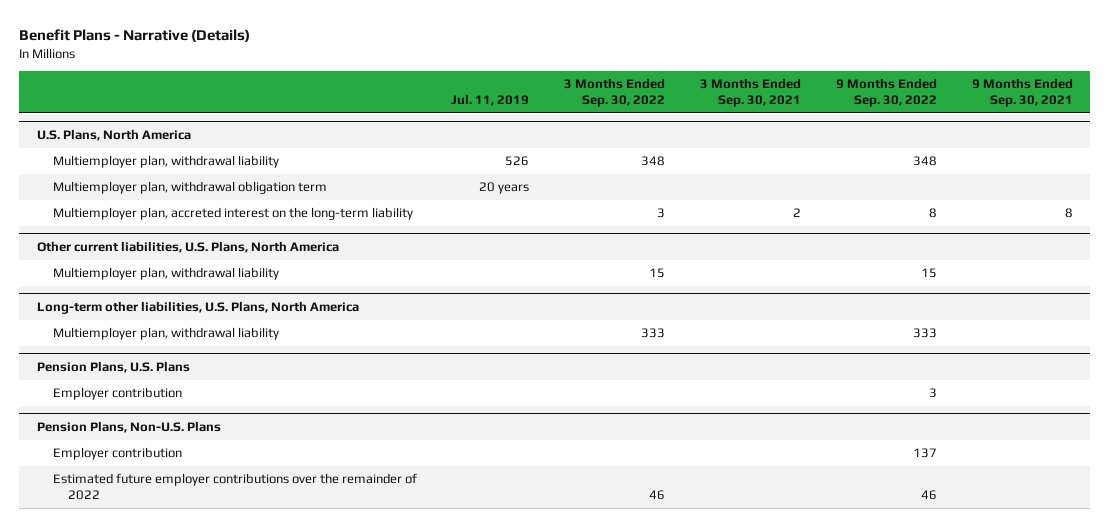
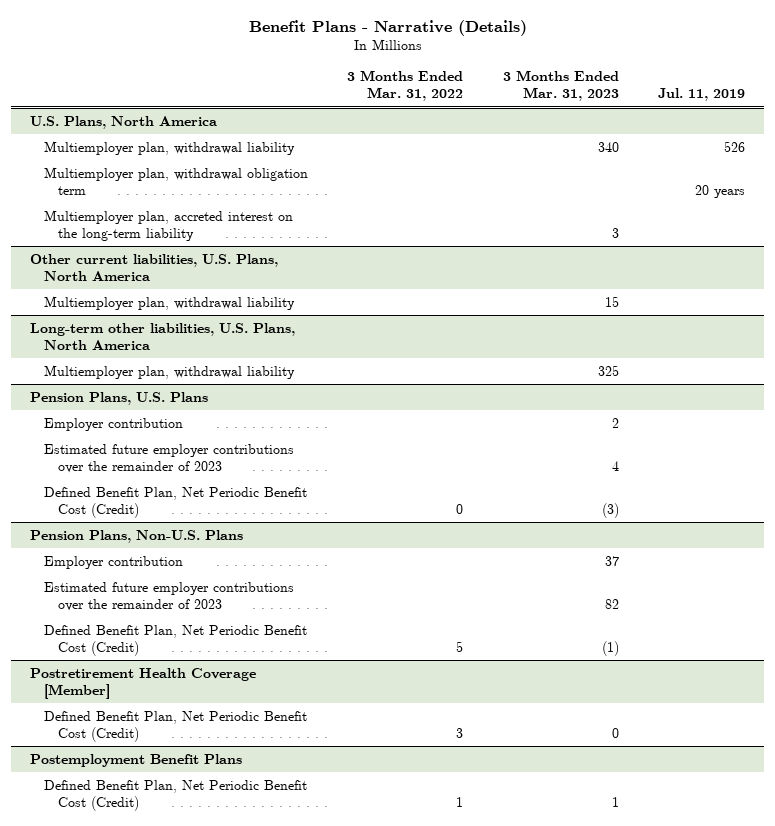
- | Jul. 11, 2019 | 3 Months Ended Sep. 30, 2022 | 3 Months Ended Sep. 30, 2021 | 9 Months Ended Sep. 30, 2022 | 9 Months Ended Sep. 30, 2021
+ | 3 Months Ended Mar. 31, 2022 | 3 Months Ended Mar. 31, 2023 | Jul. 11, 2019
@ Pension Plans, U.S. Plans
+ Estimated future employer contributions over the remainder of 2023 | | 4 |
+ Defined Benefit Plan, Net Periodic Benefit Cost (Credit) | 0 | (3) |
@ Pension Plans, Non-U.S. Plans
- Estimated future employer contributions over the remainder of 2022 | | 46 | | 46 |
+ Estimated future employer contributions over the remainder of 2023 | | 82 |
+ Defined Benefit Plan, Net Periodic Benefit Cost (Credit) | 5 | (1) |
+ Postretirement Health Coverage [Member]
+ Defined Benefit Plan, Net Periodic Benefit Cost (Credit) | 3 | 0 |
+ Postemployment Benefit Plans
+ Defined Benefit Plan, Net Periodic Benefit Cost (Credit) | 1 | 1 |

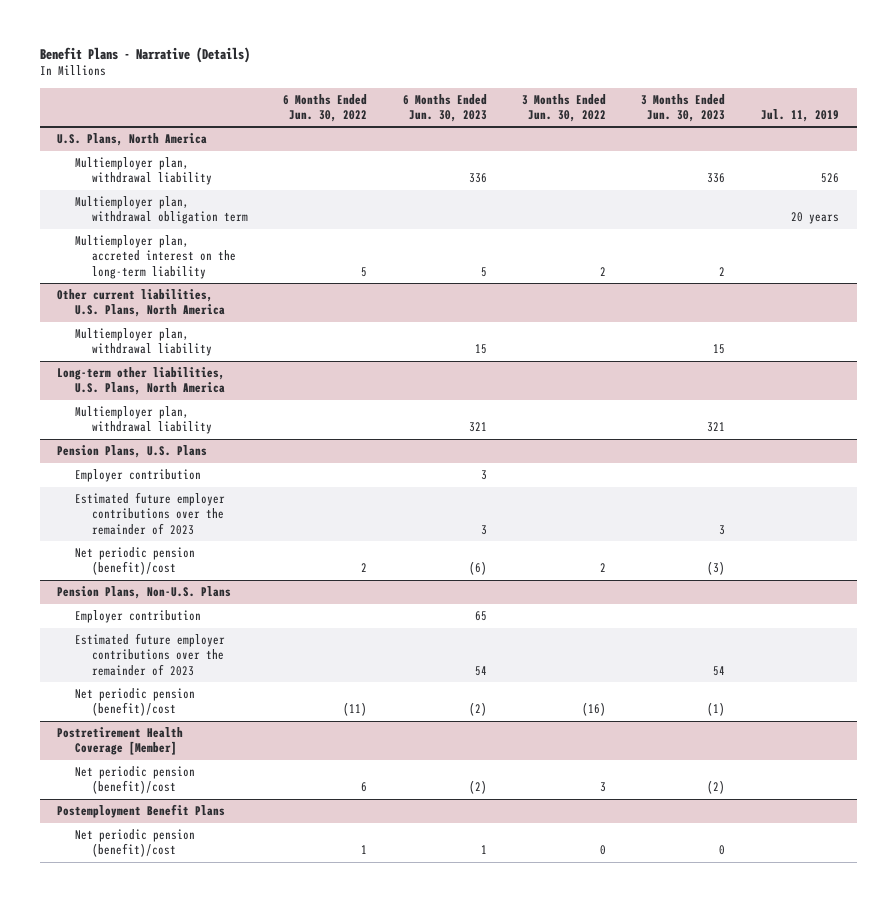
- | 3 Months Ended Mar. 31, 2022 | 3 Months Ended Mar. 31, 2023 | Jul. 11, 2019
+ | 6 Months Ended Jun. 30, 2022 | 6 Months Ended Jun. 30, 2023 | 3 Months Ended Jun. 30, 2022 | 3 Months Ended Jun. 30, 2023 | Jul. 11, 2019
@ Pension Plans, U.S. Plans
- Defined Benefit Plan, Net Periodic Benefit Cost (Credit) | 0 | (3) |
+ Net periodic pension (benefit)/cost | 2 | (6) | 2 | (3) |
@ Pension Plans, Non-U.S. Plans
- Defined Benefit Plan, Net Periodic Benefit Cost (Credit) | 5 | (1) |
+ Net periodic pension (benefit)/cost | (11) | (2) | (16) | (1) |
@ Postretirement Health Coverage [Member]
- Defined Benefit Plan, Net Periodic Benefit Cost (Credit) | 3 | 0 |
+ Net periodic pension (benefit)/cost | 6 | (2) | 3 | (2) |
@ Postemployment Benefit Plans
- Defined Benefit Plan, Net Periodic Benefit Cost (Credit) | 1 | 1 |
+ Net periodic pension (benefit)/cost | 1 | 1 | 0 | 0 |

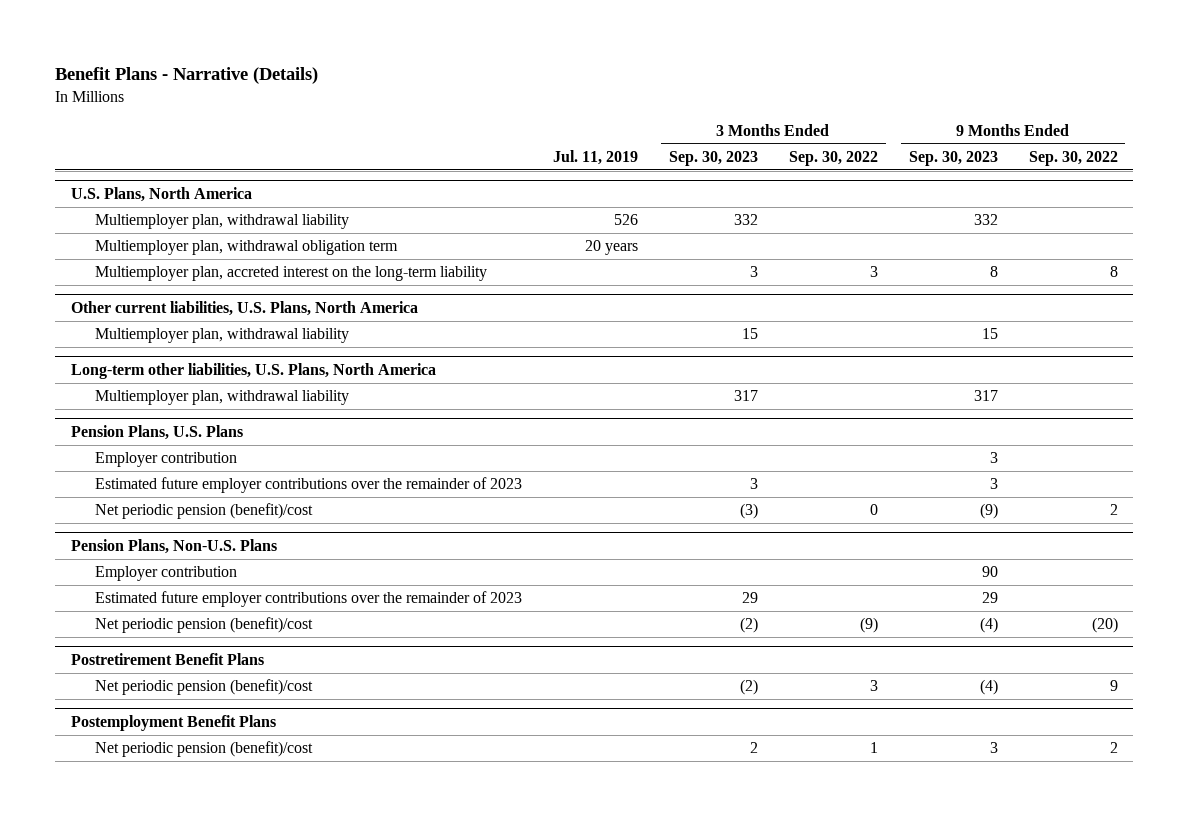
- | 6 Months Ended Jun. 30, 2022 | 6 Months Ended Jun. 30, 2023 | 3 Months Ended Jun. 30, 2022 | 3 Months Ended Jun. 30, 2023 | Jul. 11, 2019
+ | Jul. 11, 2019 | 3 Months Ended Sep. 30, 2023 | 3 Months Ended Sep. 30, 2022 | 9 Months Ended Sep. 30, 2023 | 9 Months Ended Sep. 30, 2022
- Postretirement Health Coverage [Member]
+ Postretirement Benefit Plans

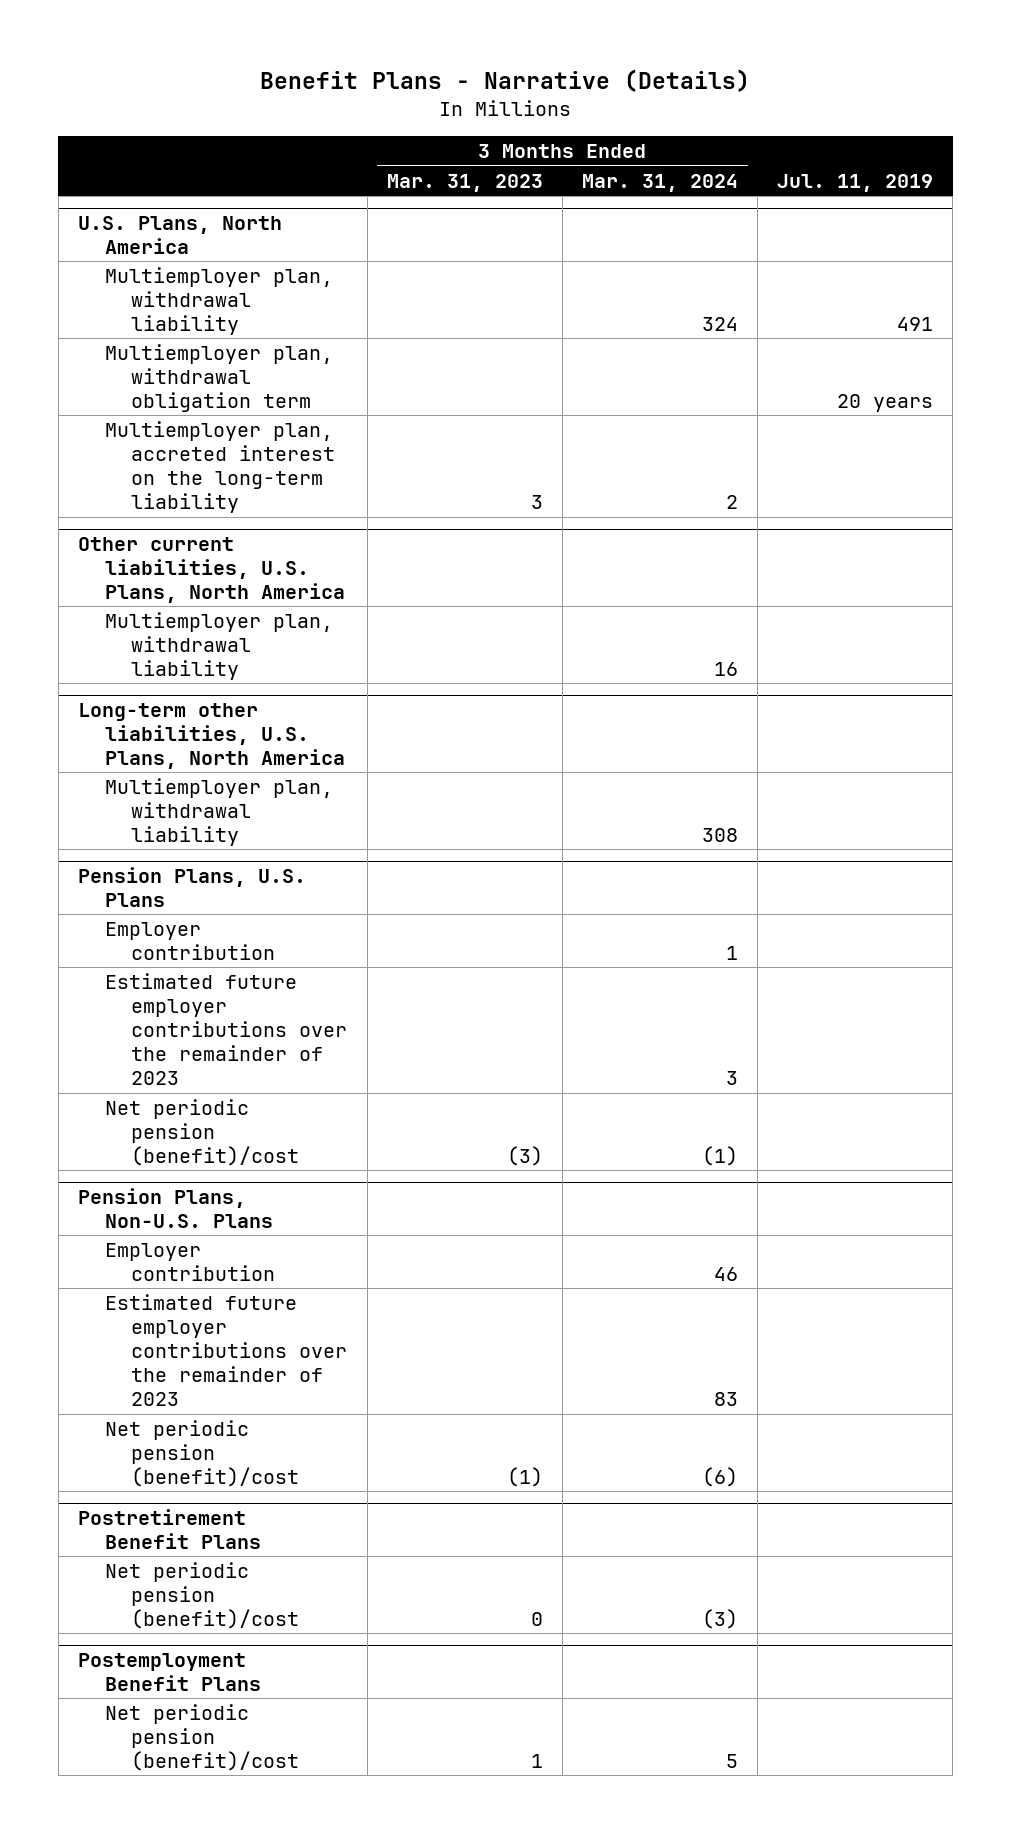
- | Jul. 11, 2019 | 3 Months Ended Sep. 30, 2023 | 3 Months Ended Sep. 30, 2022 | 9 Months Ended Sep. 30, 2023 | 9 Months Ended Sep. 30, 2022
+ | 3 Months Ended Mar. 31, 2023 | 3 Months Ended Mar. 31, 2024 | Jul. 11, 2019
@ U.S. Plans, North America
- Multiemployer plan, withdrawal liability | 526 | 332 | | 332 |
+ Multiemployer plan, withdrawal liability | | 324 | 491

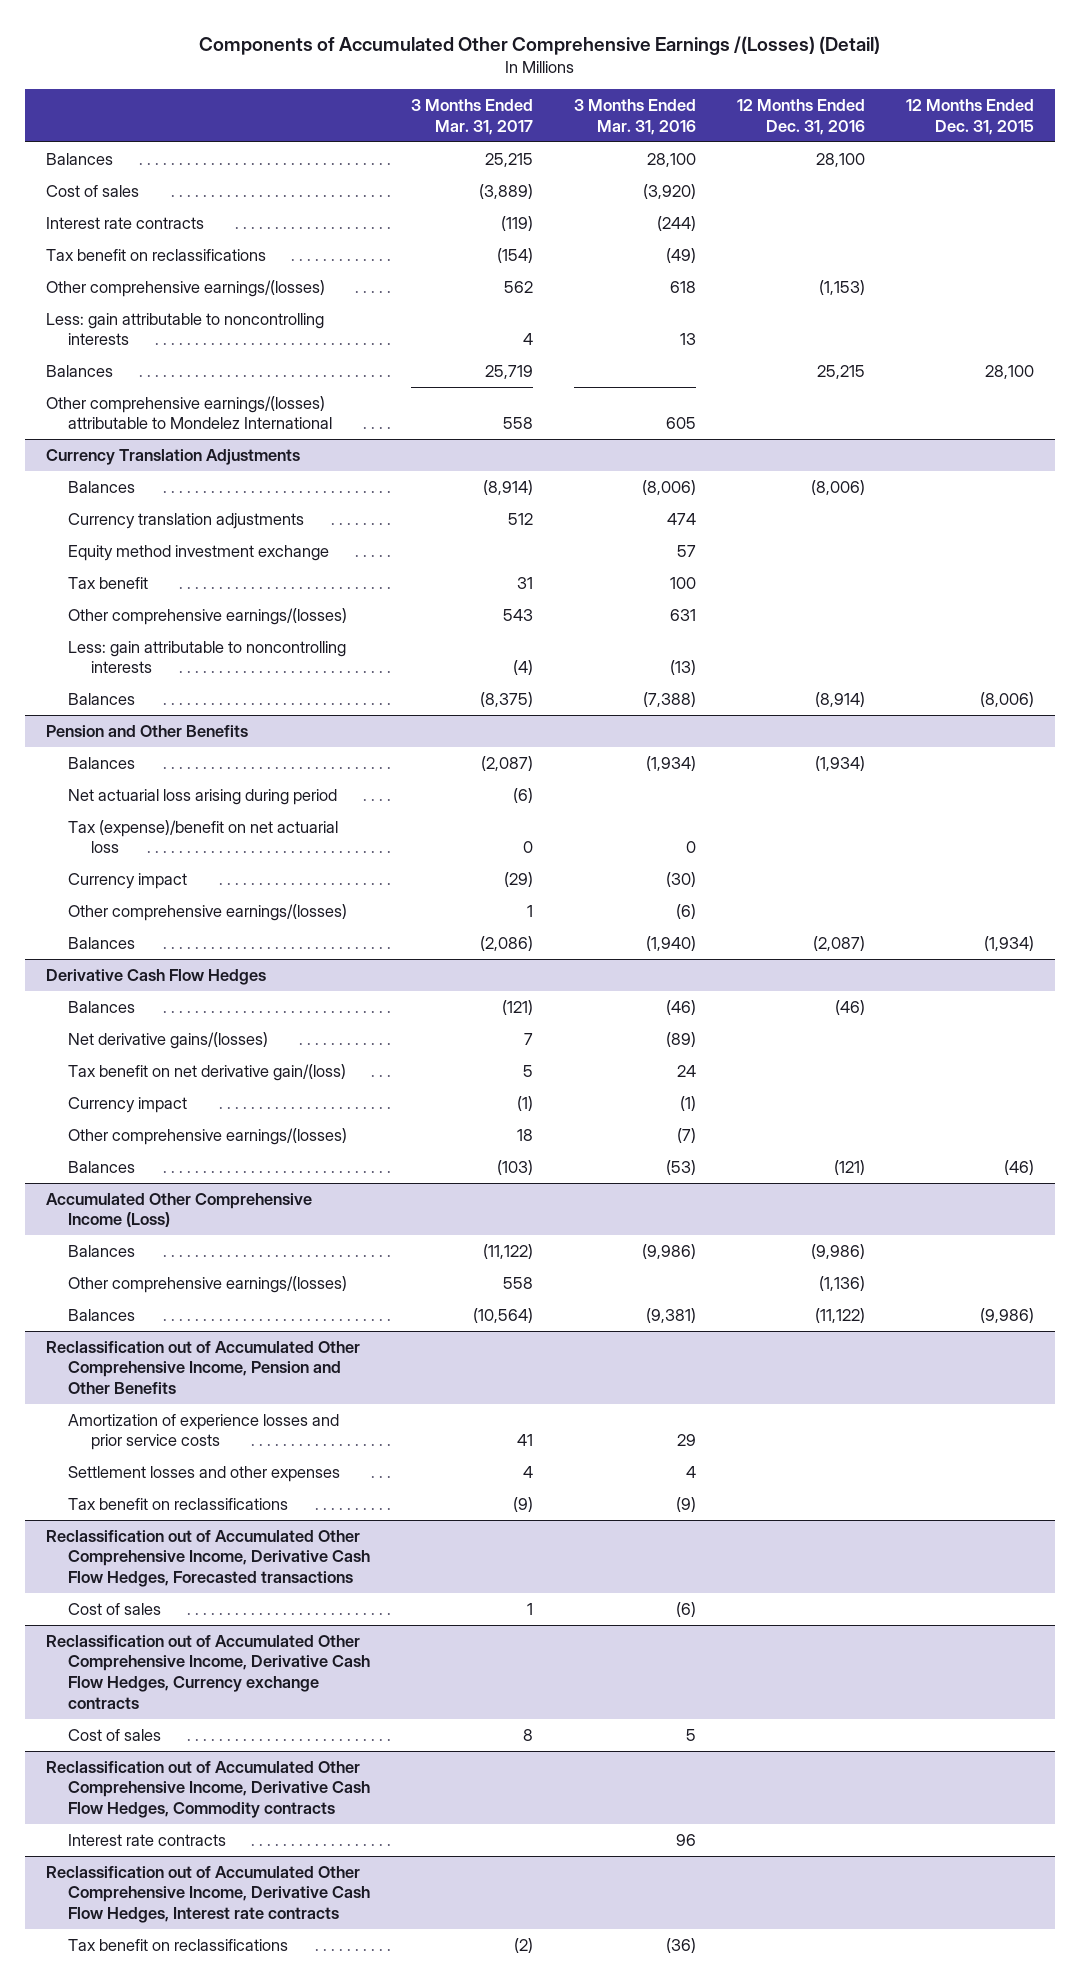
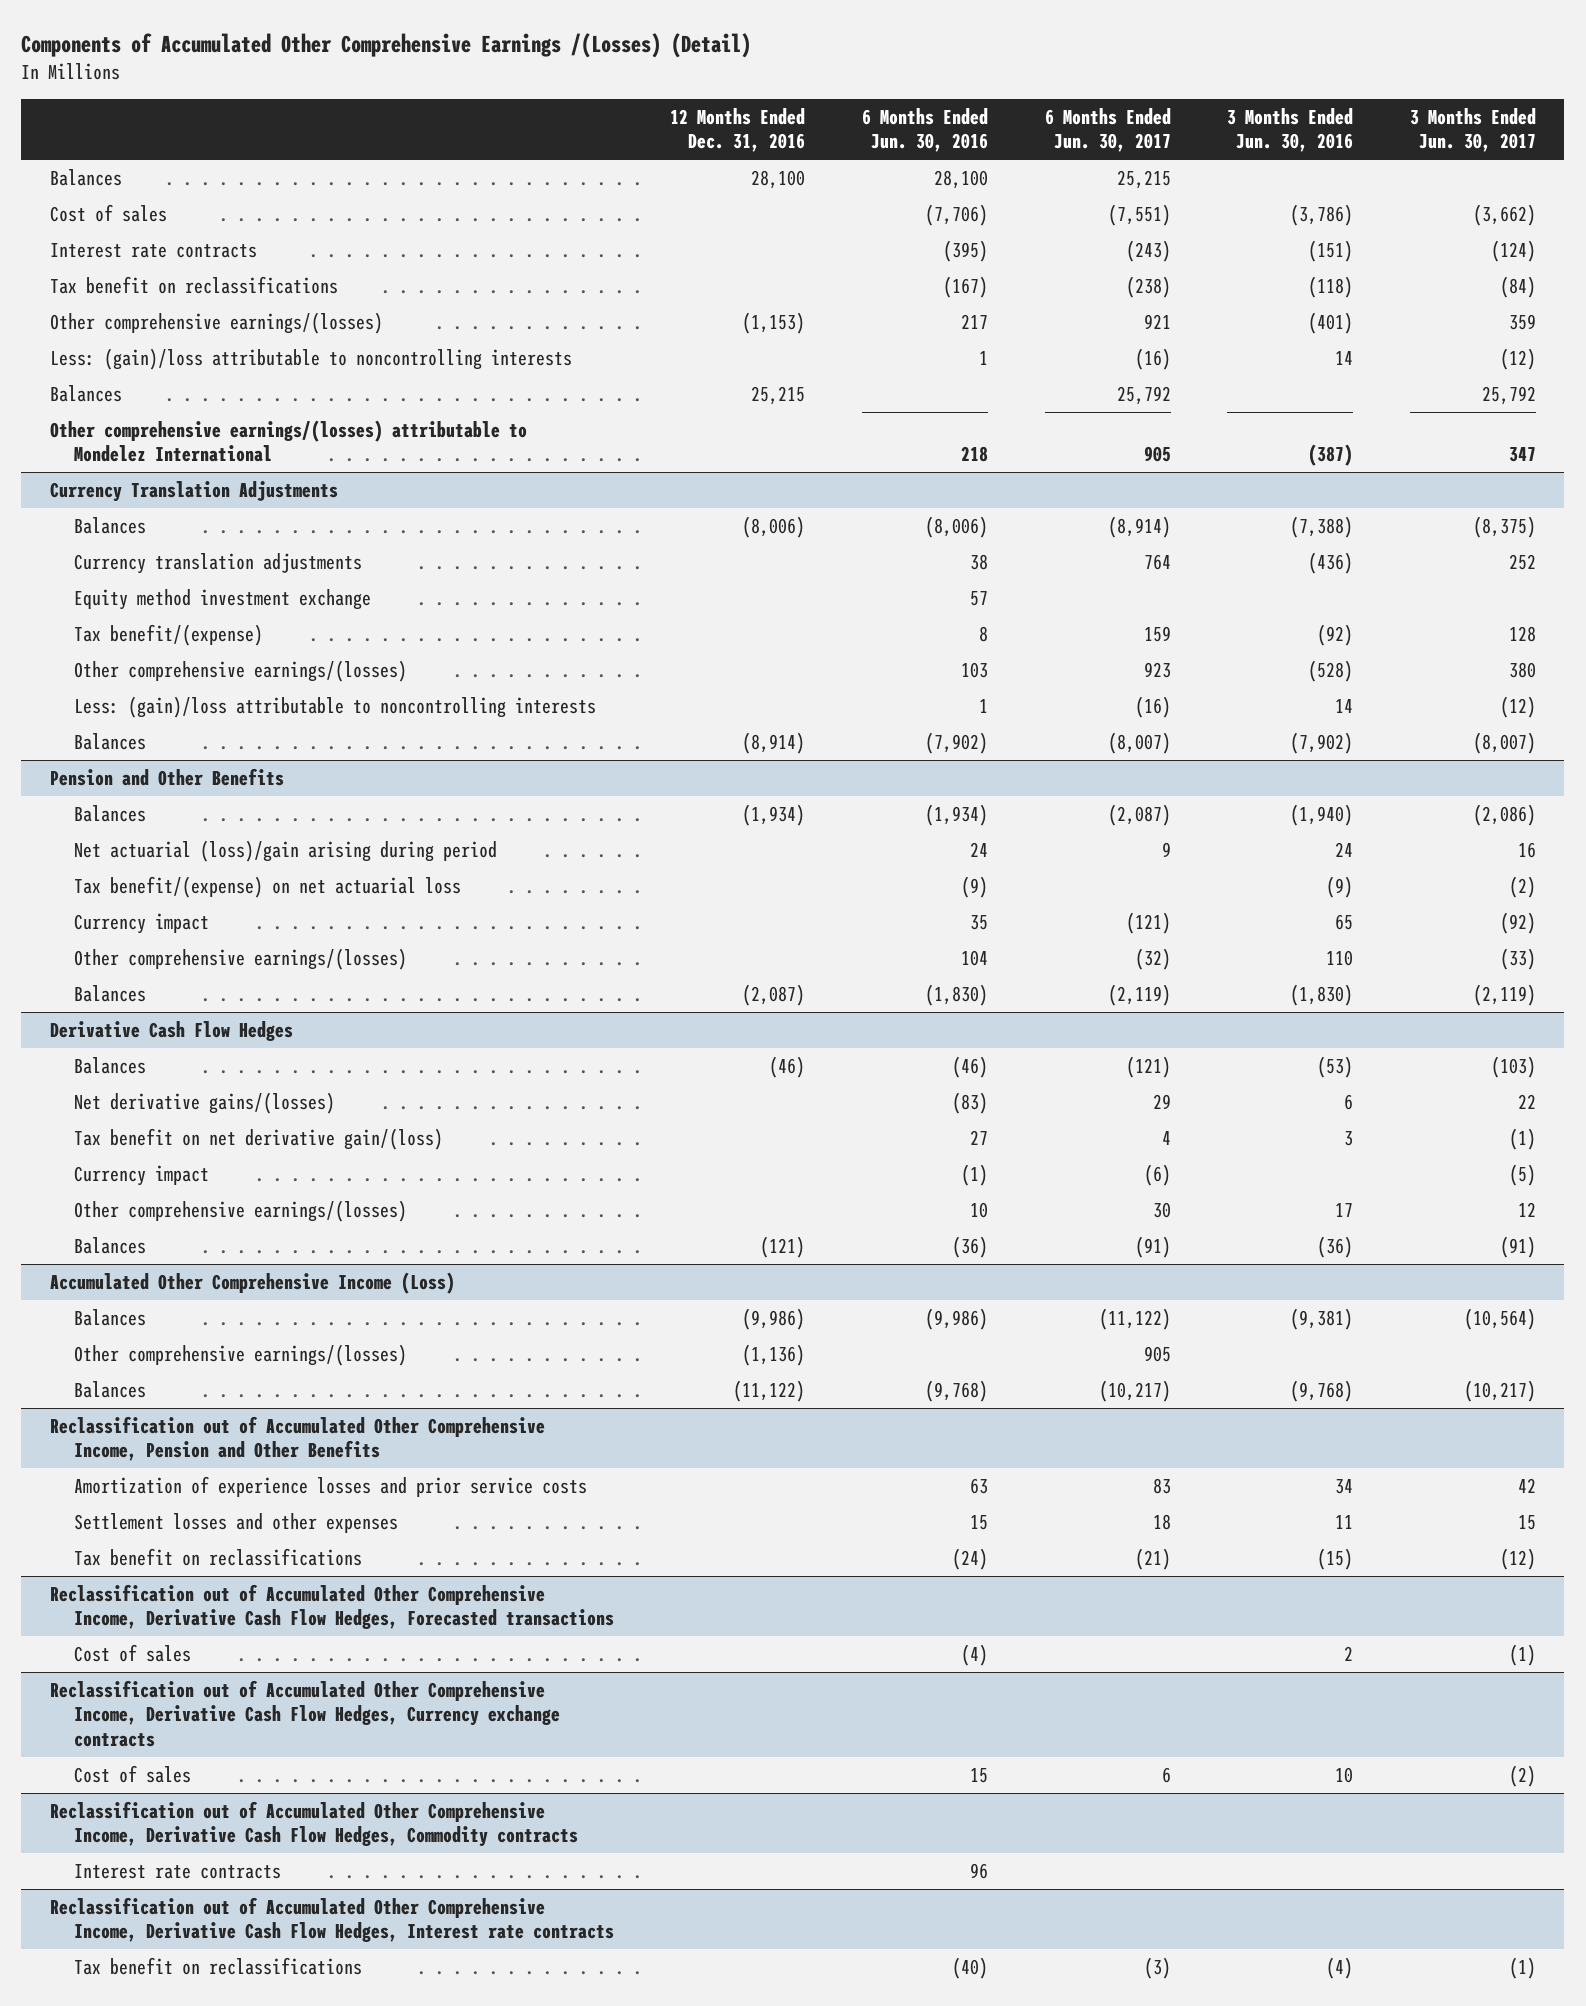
- | 3 Months Ended Mar. 31, 2017 | 3 Months Ended Mar. 31, 2016 | 12 Months Ended Dec. 31, 2016 | 12 Months Ended Dec. 31, 2015
+ | 12 Months Ended Dec. 31, 2016 | 6 Months Ended Jun. 30, 2016 | 6 Months Ended Jun. 30, 2017 | 3 Months Ended Jun. 30, 2016 | 3 Months Ended Jun. 30, 2017
- Less: gain attributable to noncontrolling interests | 4 | 13 | |
+ Less: (gain)/loss attributable to noncontrolling interests | | 1 | (16) | 14 | (12)
@ Currency Translation Adjustments
- Tax benefit | 31 | 100 | |
+ Tax benefit/(expense) | | 8 | 159 | (92) | 128
- Less: gain attributable to noncontrolling interests | (4) | (13) | |
+ Less: (gain)/loss attributable to noncontrolling interests | | 1 | (16) | 14 | (12)
@ Pension and Other Benefits
- Net actuarial loss arising during period | (6) | | |
- Tax (expense)/benefit on net actuarial loss | 0 | 0 | |
+ Net actuarial (loss)/gain arising during period | | 24 | 9 | 24 | 16
+ Tax benefit/(expense) on net actuarial loss | | (9) | | (9) | (2)

